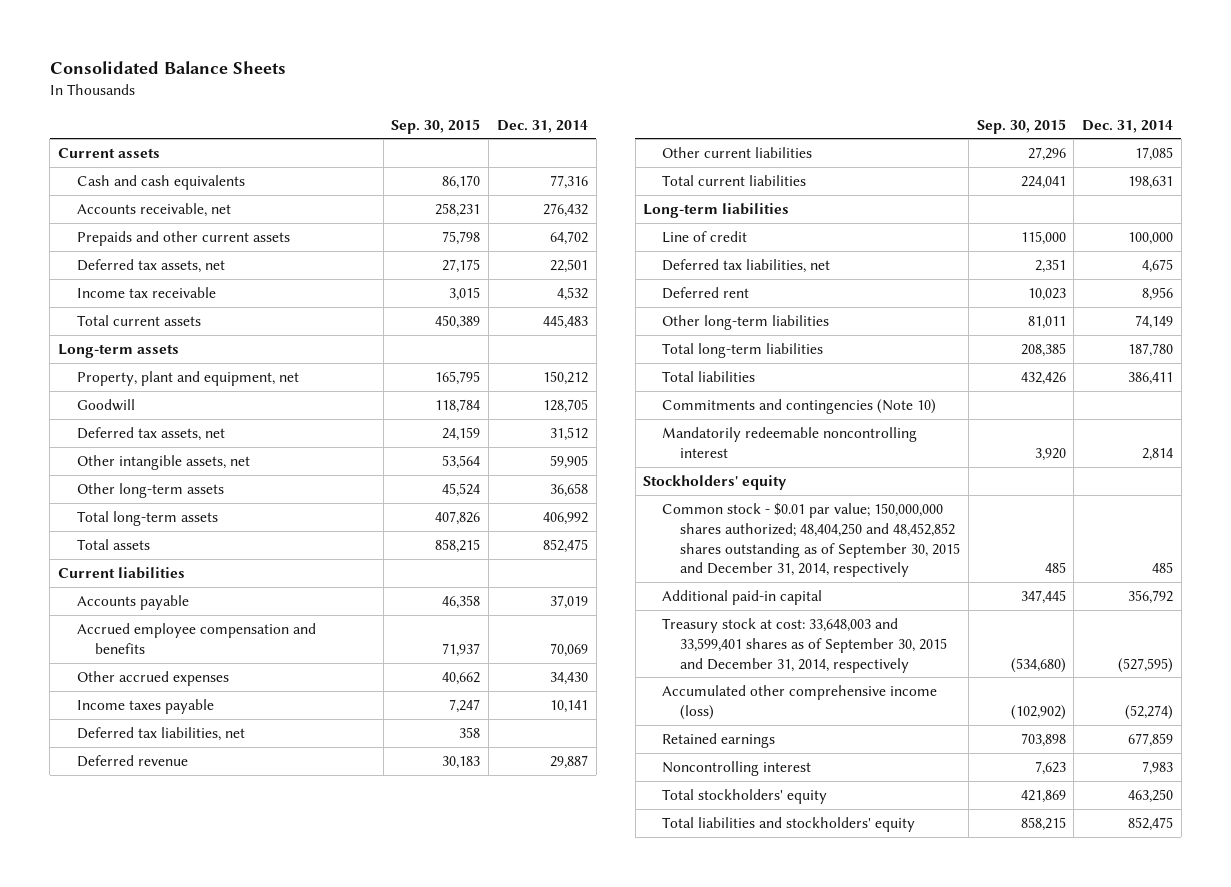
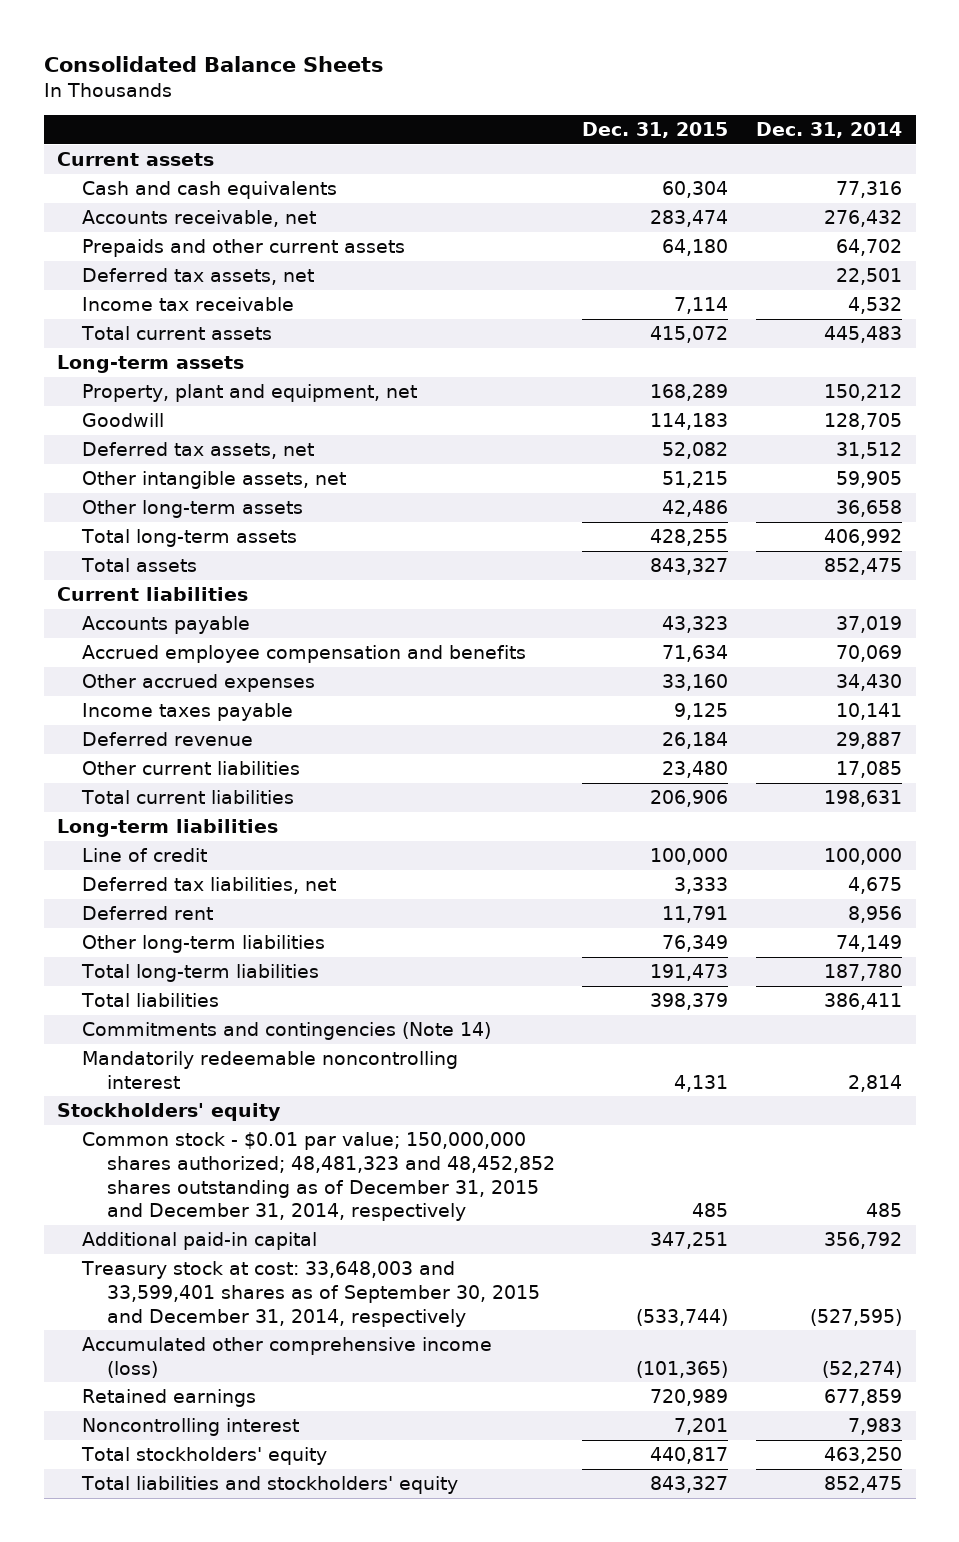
- | Sep. 30, 2015 | Dec. 31, 2014
+ | Dec. 31, 2015 | Dec. 31, 2014
- Deferred tax liabilities, net | 358 |
- Commitments and contingencies (Note 10)
+ Commitments and contingencies (Note 14)
- Common stock - $0.01 par value; 150,000,000 shares authorized; 48,404,250 and 48,452,852 shares outstanding as of September 30, 2015 and December 31, 2014, respectively | 485 | 485
+ Common stock - $0.01 par value; 150,000,000 shares authorized; 48,481,323 and 48,452,852 shares outstanding as of December 31, 2015 and December 31, 2014, respectively | 485 | 485

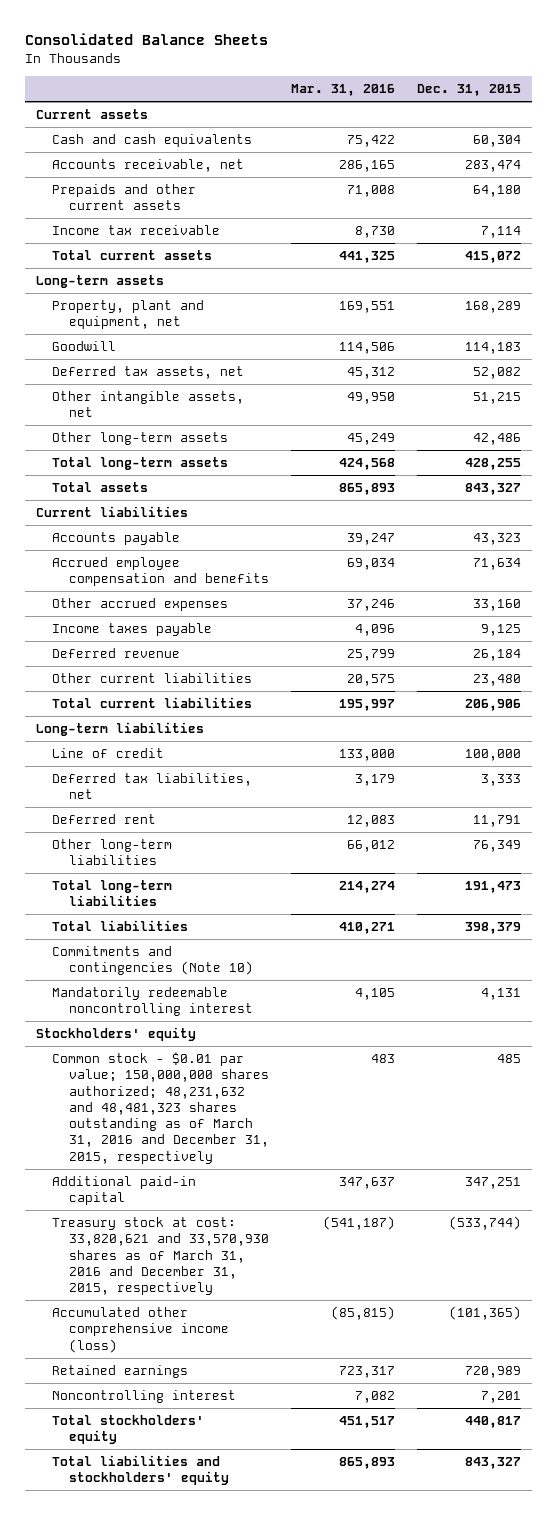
- | Dec. 31, 2015 | Dec. 31, 2014
+ | Mar. 31, 2016 | Dec. 31, 2015
- Deferred tax assets, net | | 22,501
- Commitments and contingencies (Note 14)
+ Commitments and contingencies (Note 10)
- Common stock - $0.01 par value; 150,000,000 shares authorized; 48,481,323 and 48,452,852 shares outstanding as of December 31, 2015 and December 31, 2014, respectively | 485 | 485
+ Common stock - $0.01 par value; 150,000,000 shares authorized; 48,231,632 and 48,481,323 shares outstanding as of March 31, 2016 and December 31, 2015, respectively | 483 | 485
- Treasury stock at cost: 33,648,003 and 33,599,401 shares as of September 30, 2015 and December 31, 2014, respectively | (533,744) | (527,595)
+ Treasury stock at cost: 33,820,621 and 33,570,930 shares as of March 31, 2016 and December 31, 2015, respectively | (541,187) | (533,744)

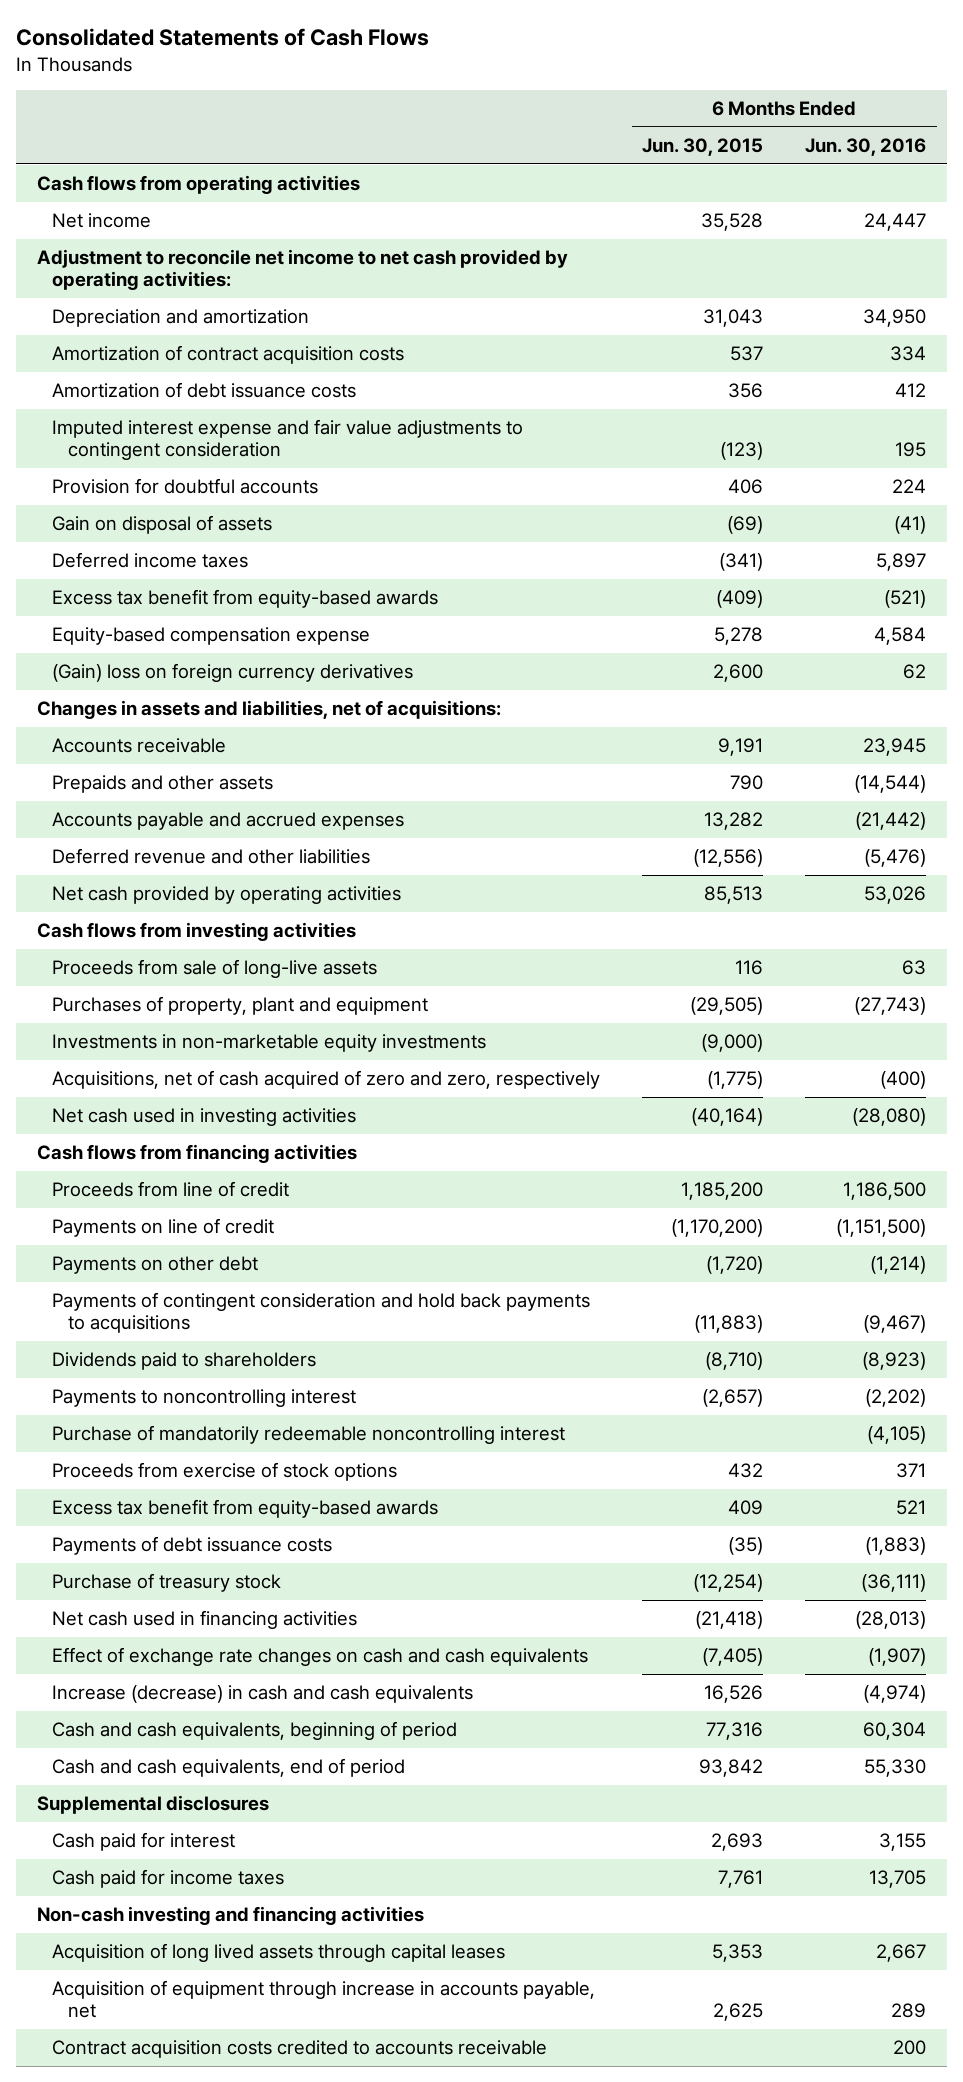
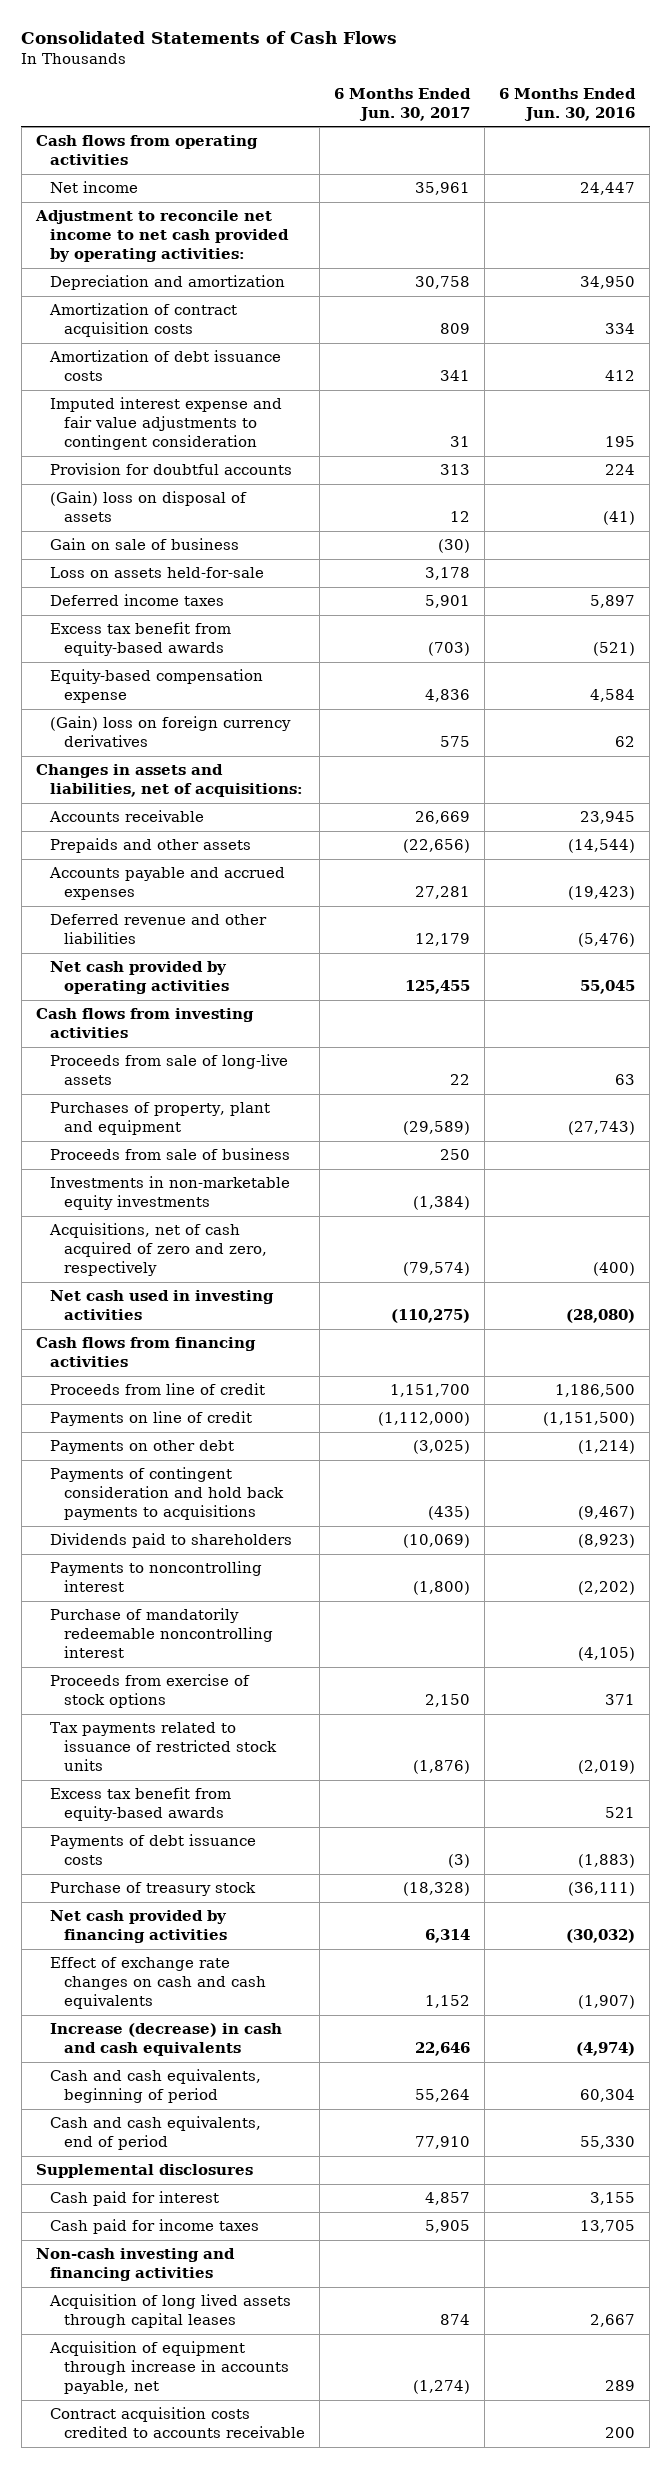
- | 6 Months Ended Jun. 30, 2015 | 6 Months Ended Jun. 30, 2016
+ | 6 Months Ended Jun. 30, 2017 | 6 Months Ended Jun. 30, 2016
- Gain on disposal of assets | (69) | (41)
+ (Gain) loss on disposal of assets | 12 | (41)
+ Gain on sale of business | (30) |
+ Loss on assets held-for-sale | 3,178 |
- Accounts payable and accrued expenses | 13,282 | (21,442)
+ Accounts payable and accrued expenses | 27,281 | (19,423)
- Net cash provided by operating activities | 85,513 | 53,026
+ Net cash provided by operating activities | 125,455 | 55,045
+ Proceeds from sale of business | 250 |
+ Tax payments related to issuance of restricted stock units | (1,876) | (2,019)
- Net cash used in financing activities | (21,418) | (28,013)
+ Net cash provided by financing activities | 6,314 | (30,032)

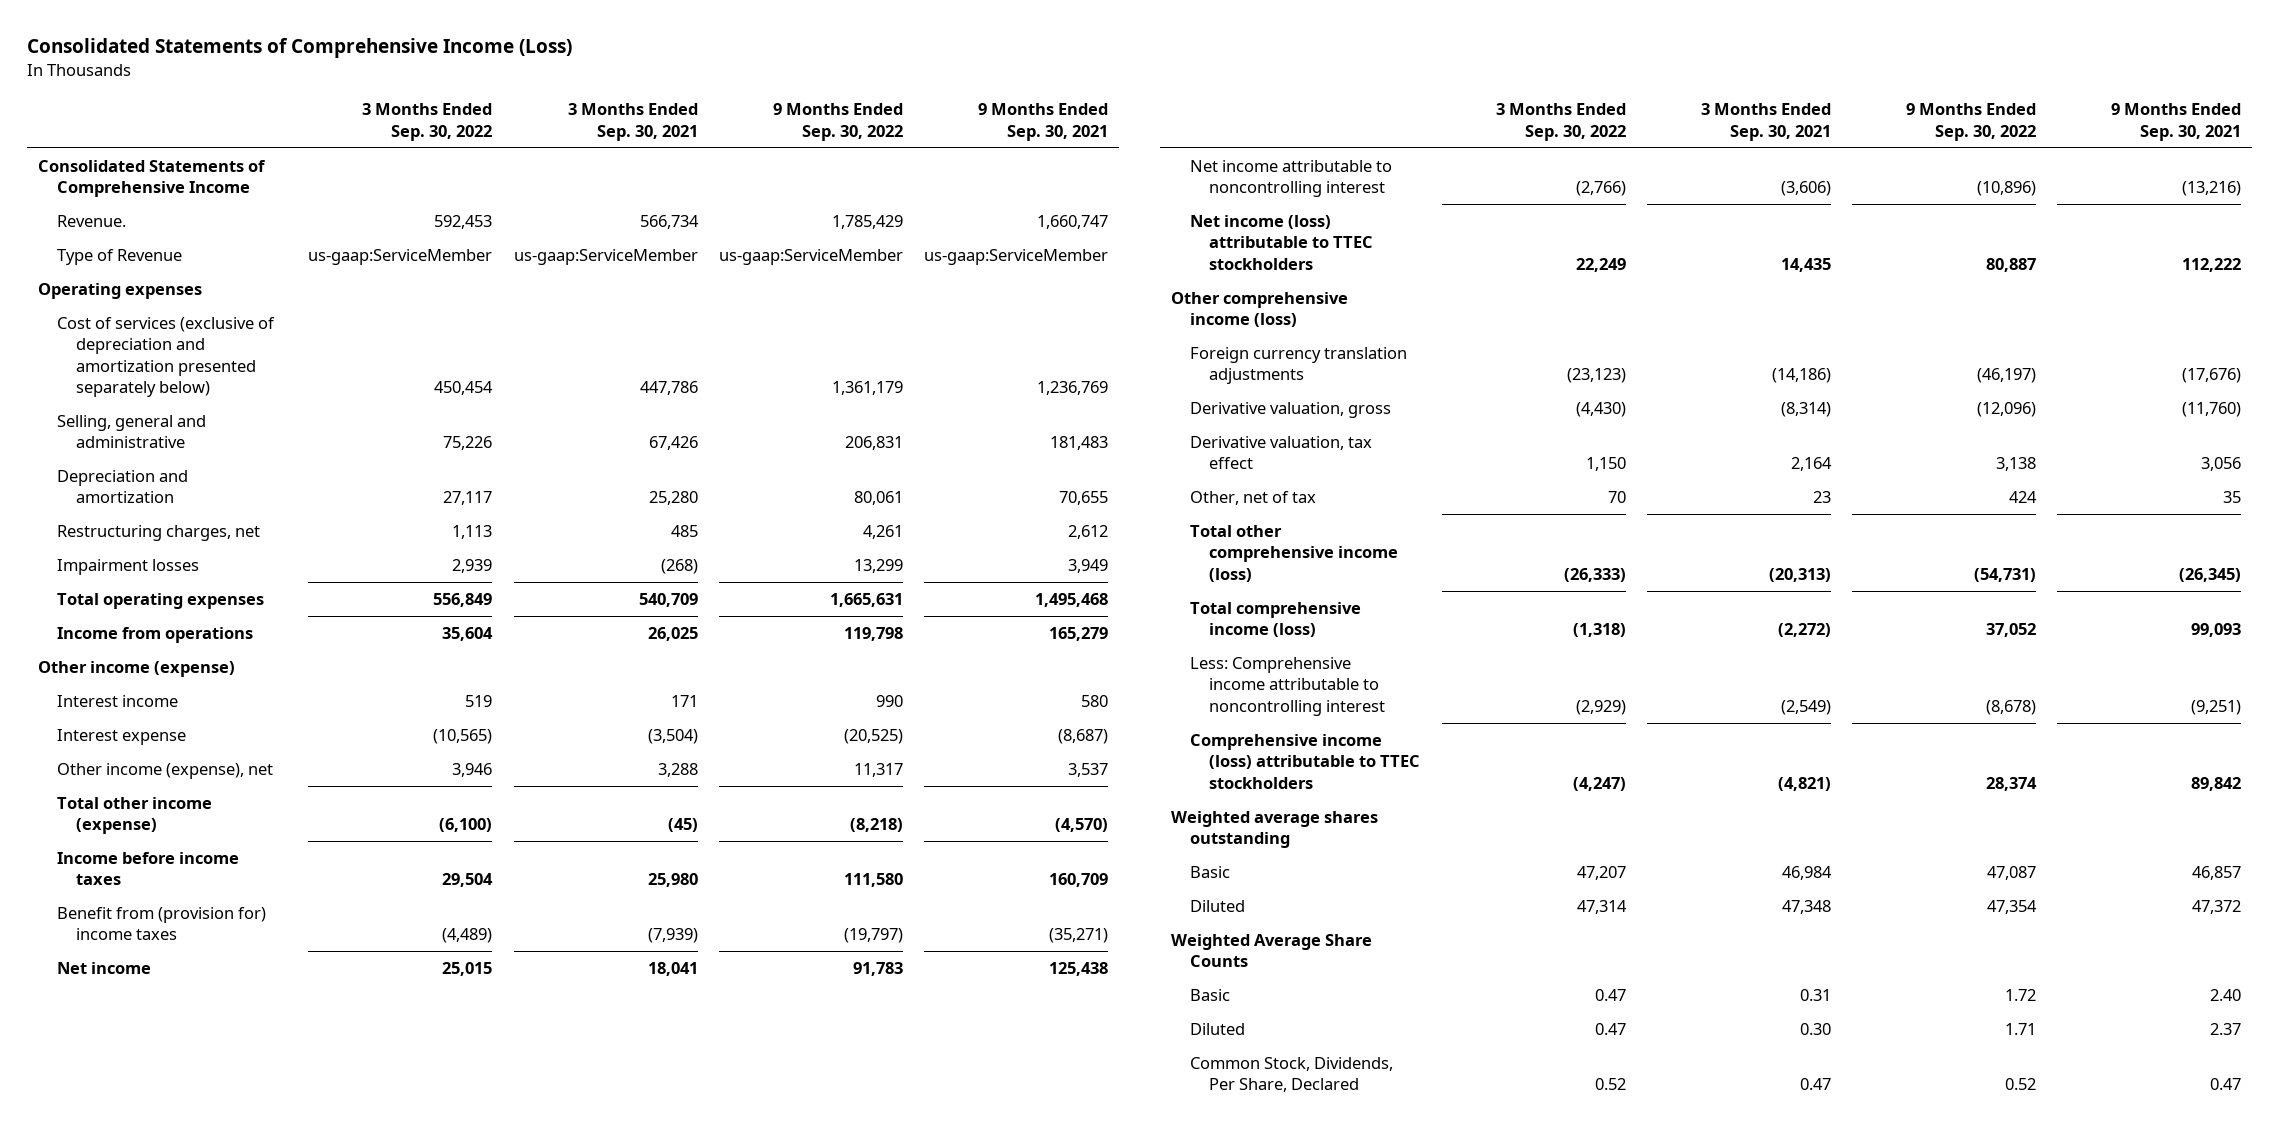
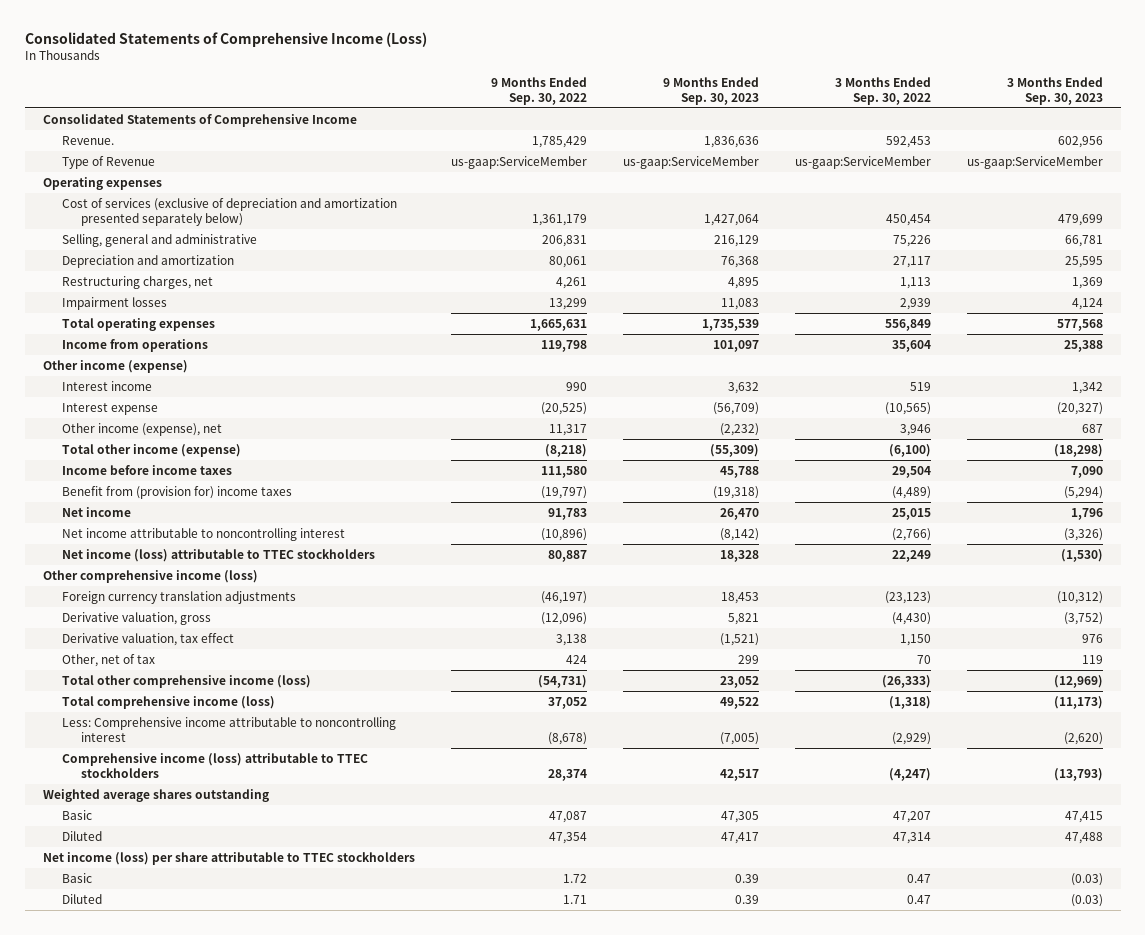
- | 3 Months Ended Sep. 30, 2022 | 3 Months Ended Sep. 30, 2021 | 9 Months Ended Sep. 30, 2022 | 9 Months Ended Sep. 30, 2021
+ | 9 Months Ended Sep. 30, 2022 | 9 Months Ended Sep. 30, 2023 | 3 Months Ended Sep. 30, 2022 | 3 Months Ended Sep. 30, 2023
- Weighted Average Share Counts
+ Net income (loss) per share attributable to TTEC stockholders
- Common Stock, Dividends, Per Share, Declared | 0.52 | 0.47 | 0.52 | 0.47

